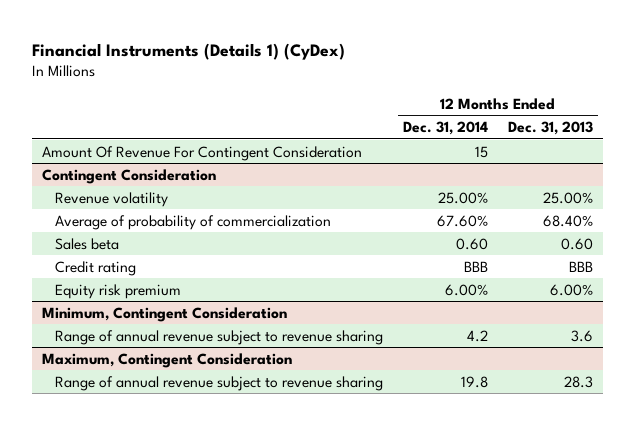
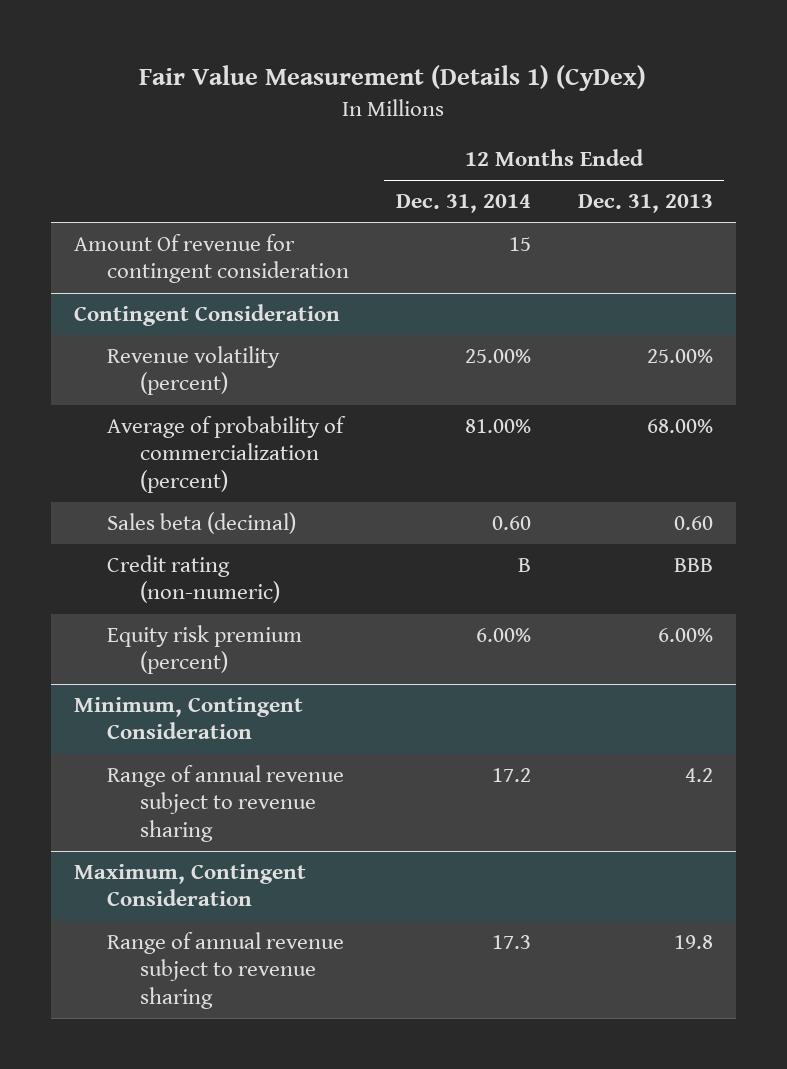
- Financial Instruments (Details 1) (CyDex)
+ Fair Value Measurement (Details 1) (CyDex)
- Amount Of Revenue For Contingent Consideration | 15 |
+ Amount Of revenue for contingent consideration | 15 |
@ Contingent Consideration
- Revenue volatility | 25.00% | 25.00%
- Average of probability of commercialization | 67.60% | 68.40%
- Sales beta | 0.60 | 0.60
- Credit rating | BBB | BBB
- Equity risk premium | 6.00% | 6.00%
+ Revenue volatility (percent) | 25.00% | 25.00%
+ Average of probability of commercialization (percent) | 81.00% | 68.00%
+ Sales beta (decimal) | 0.60 | 0.60
+ Credit rating (non-numeric) | B | BBB
+ Equity risk premium (percent) | 6.00% | 6.00%
@ Minimum, Contingent Consideration
- Range of annual revenue subject to revenue sharing | 4.2 | 3.6
+ Range of annual revenue subject to revenue sharing | 17.2 | 4.2
@ Maximum, Contingent Consideration
- Range of annual revenue subject to revenue sharing | 19.8 | 28.3
+ Range of annual revenue subject to revenue sharing | 17.3 | 19.8

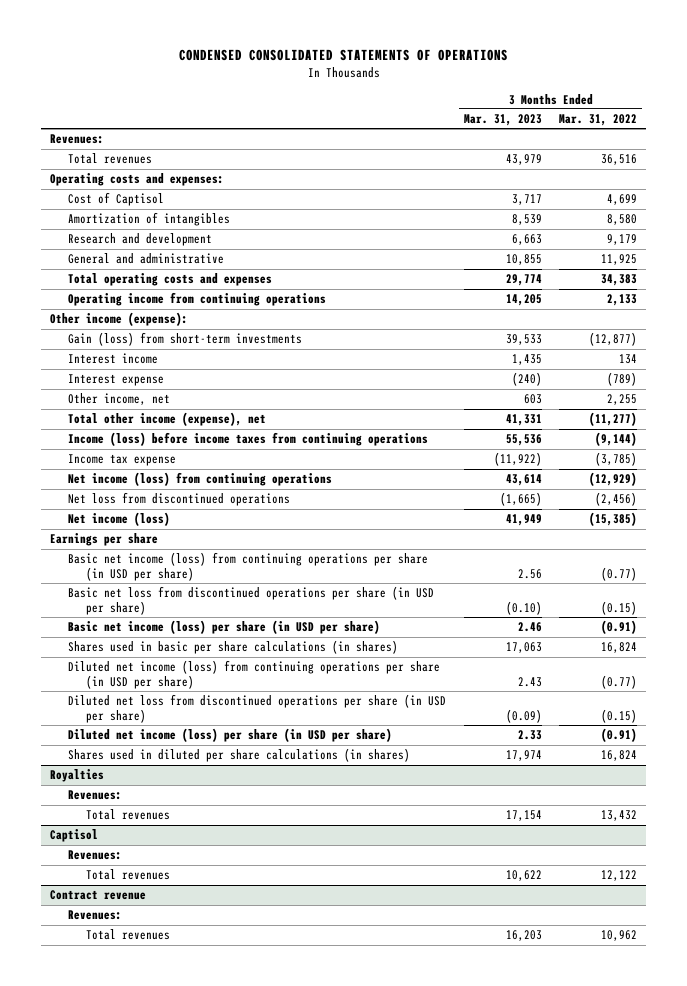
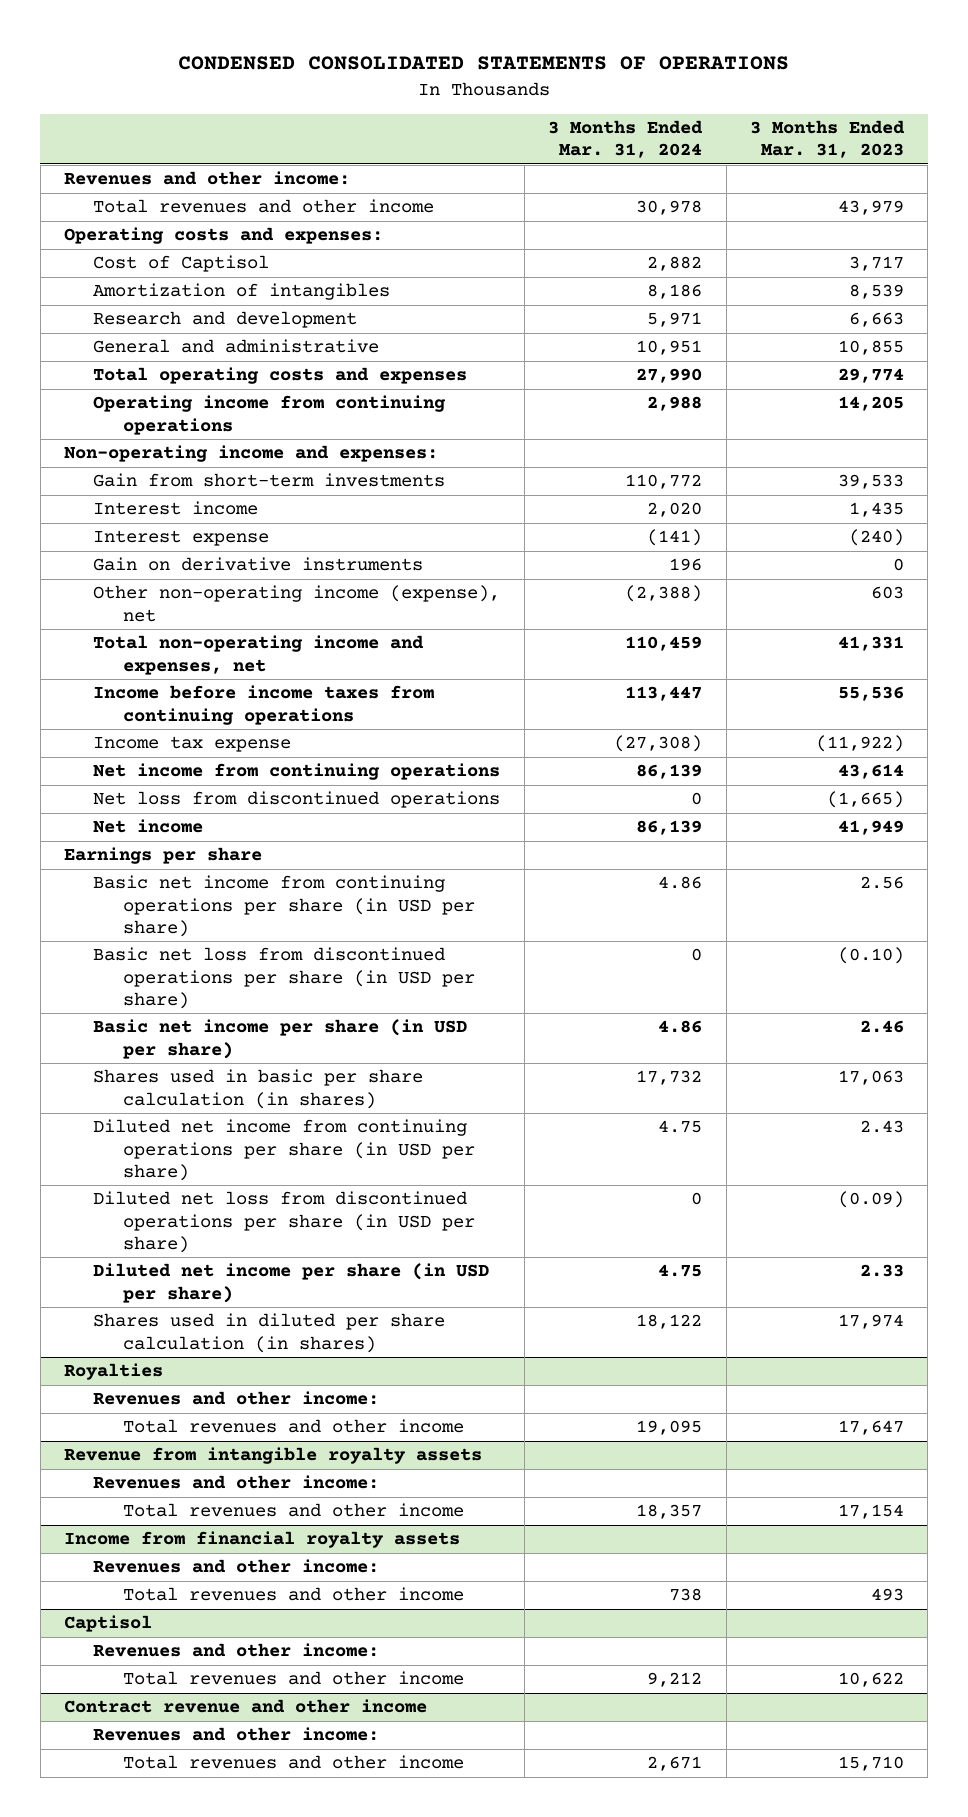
- | 3 Months Ended Mar. 31, 2023 | 3 Months Ended Mar. 31, 2022
+ | 3 Months Ended Mar. 31, 2024 | 3 Months Ended Mar. 31, 2023
- Revenues:
- Total revenues | 43,979 | 36,516
+ Revenues and other income:
+ Total revenues and other income | 30,978 | 43,979
- Other income (expense):
- Gain (loss) from short-term investments | 39,533 | (12,877)
+ Non-operating income and expenses:
+ Gain from short-term investments | 110,772 | 39,533
- Other income, net | 603 | 2,255
- Total other income (expense), net | 41,331 | (11,277)
- Income (loss) before income taxes from continuing operations | 55,536 | (9,144)
+ Gain on derivative instruments | 196 | 0
+ Other non-operating income (expense), net | (2,388) | 603
+ Total non-operating income and expenses, net | 110,459 | 41,331
+ Income before income taxes from continuing operations | 113,447 | 55,536
- Net income (loss) from continuing operations | 43,614 | (12,929)
+ Net income from continuing operations | 86,139 | 43,614
- Net income (loss) | 41,949 | (15,385)
+ Net income | 86,139 | 41,949
- Basic net income (loss) from continuing operations per share (in USD per share) | 2.56 | (0.77)
+ Basic net income from continuing operations per share (in USD per share) | 4.86 | 2.56
- Basic net income (loss) per share (in USD per share) | 2.46 | (0.91)
- Shares used in basic per share calculations (in shares) | 17,063 | 16,824
- Diluted net income (loss) from continuing operations per share (in USD per share) | 2.43 | (0.77)
+ Basic net income per share (in USD per share) | 4.86 | 2.46
+ Shares used in basic per share calculation (in shares) | 17,732 | 17,063
+ Diluted net income from continuing operations per share (in USD per share) | 4.75 | 2.43
- Diluted net income (loss) per share (in USD per share) | 2.33 | (0.91)
- Shares used in diluted per share calculations (in shares) | 17,974 | 16,824
+ Diluted net income per share (in USD per share) | 4.75 | 2.33
+ Shares used in diluted per share calculation (in shares) | 18,122 | 17,974
@ Royalties
- Revenues:
- Total revenues | 17,154 | 13,432
+ Revenues and other income:
+ Total revenues and other income | 19,095 | 17,647
+ Revenue from intangible royalty assets
+ Revenues and other income:
+ Total revenues and other income | 18,357 | 17,154
+ Income from financial royalty assets
+ Revenues and other income:
+ Total revenues and other income | 738 | 493
@ Captisol
- Revenues:
- Total revenues | 10,622 | 12,122
- Contract revenue
- Revenues:
- Total revenues | 16,203 | 10,962
@ Captisol
+ Revenues and other income:
+ Total revenues and other income | 9,212 | 10,622
+ Contract revenue and other income
+ Revenues and other income:
+ Total revenues and other income | 2,671 | 15,710

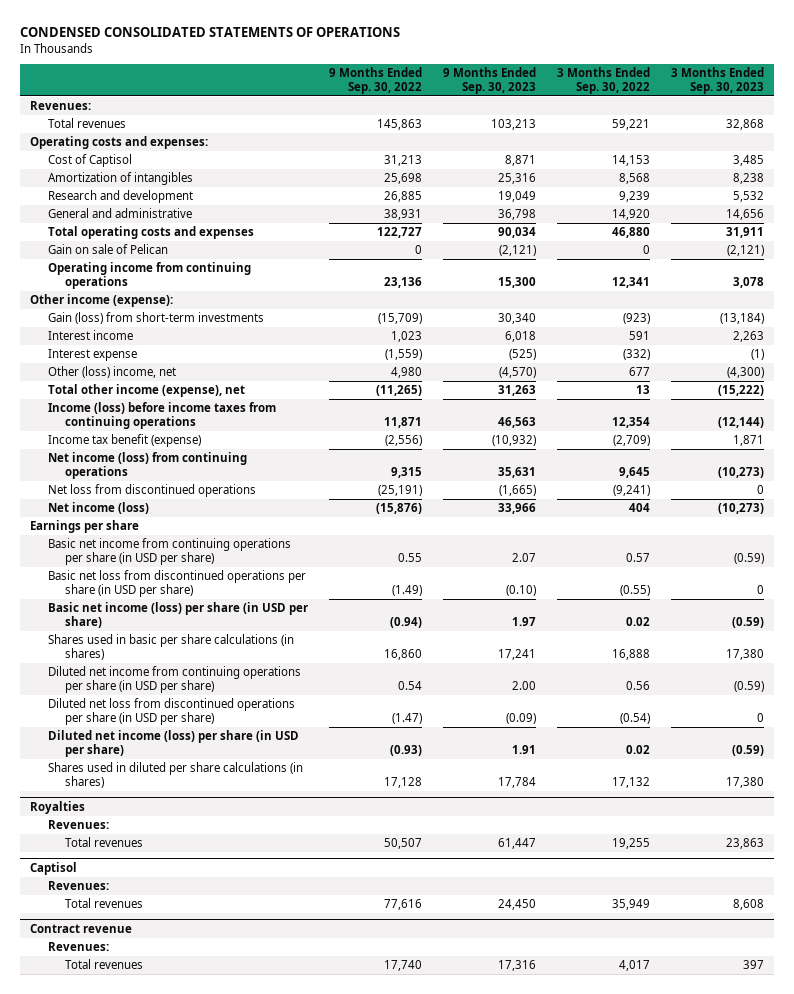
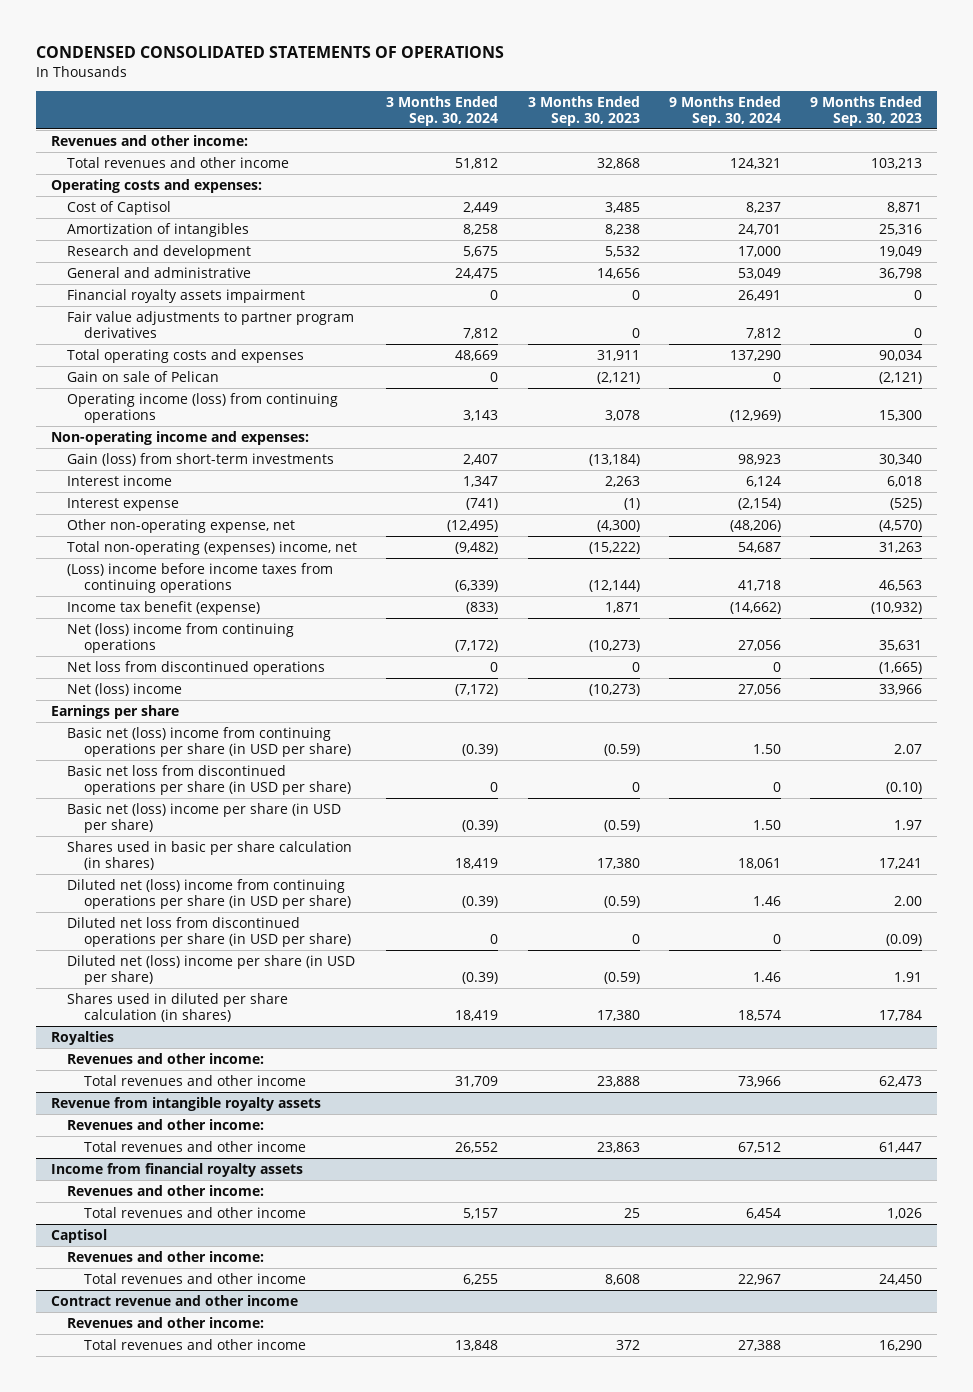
- | 9 Months Ended Sep. 30, 2022 | 9 Months Ended Sep. 30, 2023 | 3 Months Ended Sep. 30, 2022 | 3 Months Ended Sep. 30, 2023
+ | 3 Months Ended Sep. 30, 2024 | 3 Months Ended Sep. 30, 2023 | 9 Months Ended Sep. 30, 2024 | 9 Months Ended Sep. 30, 2023
- Revenues:
- Total revenues | 145,863 | 103,213 | 59,221 | 32,868
+ Revenues and other income:
+ Total revenues and other income | 51,812 | 32,868 | 124,321 | 103,213
+ Financial royalty assets impairment | 0 | 0 | 26,491 | 0
+ Fair value adjustments to partner program derivatives | 7,812 | 0 | 7,812 | 0
- Operating income from continuing operations | 23,136 | 15,300 | 12,341 | 3,078
- Other income (expense):
+ Operating income (loss) from continuing operations | 3,143 | 3,078 | (12,969) | 15,300
+ Non-operating income and expenses:
- Other (loss) income, net | 4,980 | (4,570) | 677 | (4,300)
- Total other income (expense), net | (11,265) | 31,263 | 13 | (15,222)
- Income (loss) before income taxes from continuing operations | 11,871 | 46,563 | 12,354 | (12,144)
+ Other non-operating expense, net | (12,495) | (4,300) | (48,206) | (4,570)
+ Total non-operating (expenses) income, net | (9,482) | (15,222) | 54,687 | 31,263
+ (Loss) income before income taxes from continuing operations | (6,339) | (12,144) | 41,718 | 46,563
- Net income (loss) from continuing operations | 9,315 | 35,631 | 9,645 | (10,273)
+ Net (loss) income from continuing operations | (7,172) | (10,273) | 27,056 | 35,631
- Net income (loss) | (15,876) | 33,966 | 404 | (10,273)
+ Net (loss) income | (7,172) | (10,273) | 27,056 | 33,966
- Basic net income from continuing operations per share (in USD per share) | 0.55 | 2.07 | 0.57 | (0.59)
+ Basic net (loss) income from continuing operations per share (in USD per share) | (0.39) | (0.59) | 1.50 | 2.07
- Basic net income (loss) per share (in USD per share) | (0.94) | 1.97 | 0.02 | (0.59)
- Shares used in basic per share calculations (in shares) | 16,860 | 17,241 | 16,888 | 17,380
- Diluted net income from continuing operations per share (in USD per share) | 0.54 | 2.00 | 0.56 | (0.59)
+ Basic net (loss) income per share (in USD per share) | (0.39) | (0.59) | 1.50 | 1.97
+ Shares used in basic per share calculation (in shares) | 18,419 | 17,380 | 18,061 | 17,241
+ Diluted net (loss) income from continuing operations per share (in USD per share) | (0.39) | (0.59) | 1.46 | 2.00
- Diluted net income (loss) per share (in USD per share) | (0.93) | 1.91 | 0.02 | (0.59)
- Shares used in diluted per share calculations (in shares) | 17,128 | 17,784 | 17,132 | 17,380
+ Diluted net (loss) income per share (in USD per share) | (0.39) | (0.59) | 1.46 | 1.91
+ Shares used in diluted per share calculation (in shares) | 18,419 | 17,380 | 18,574 | 17,784
@ Royalties
- Revenues:
- Total revenues | 50,507 | 61,447 | 19,255 | 23,863
+ Revenues and other income:
+ Total revenues and other income | 31,709 | 23,888 | 73,966 | 62,473
+ Revenue from intangible royalty assets
+ Revenues and other income:
+ Total revenues and other income | 26,552 | 23,863 | 67,512 | 61,447
+ Income from financial royalty assets
+ Revenues and other income:
+ Total revenues and other income | 5,157 | 25 | 6,454 | 1,026
@ Captisol
- Revenues:
- Total revenues | 77,616 | 24,450 | 35,949 | 8,608
- Contract revenue
- Revenues:
- Total revenues | 17,740 | 17,316 | 4,017 | 397
@ Captisol
+ Revenues and other income:
+ Total revenues and other income | 6,255 | 8,608 | 22,967 | 24,450
+ Contract revenue and other income
+ Revenues and other income:
+ Total revenues and other income | 13,848 | 372 | 27,388 | 16,290

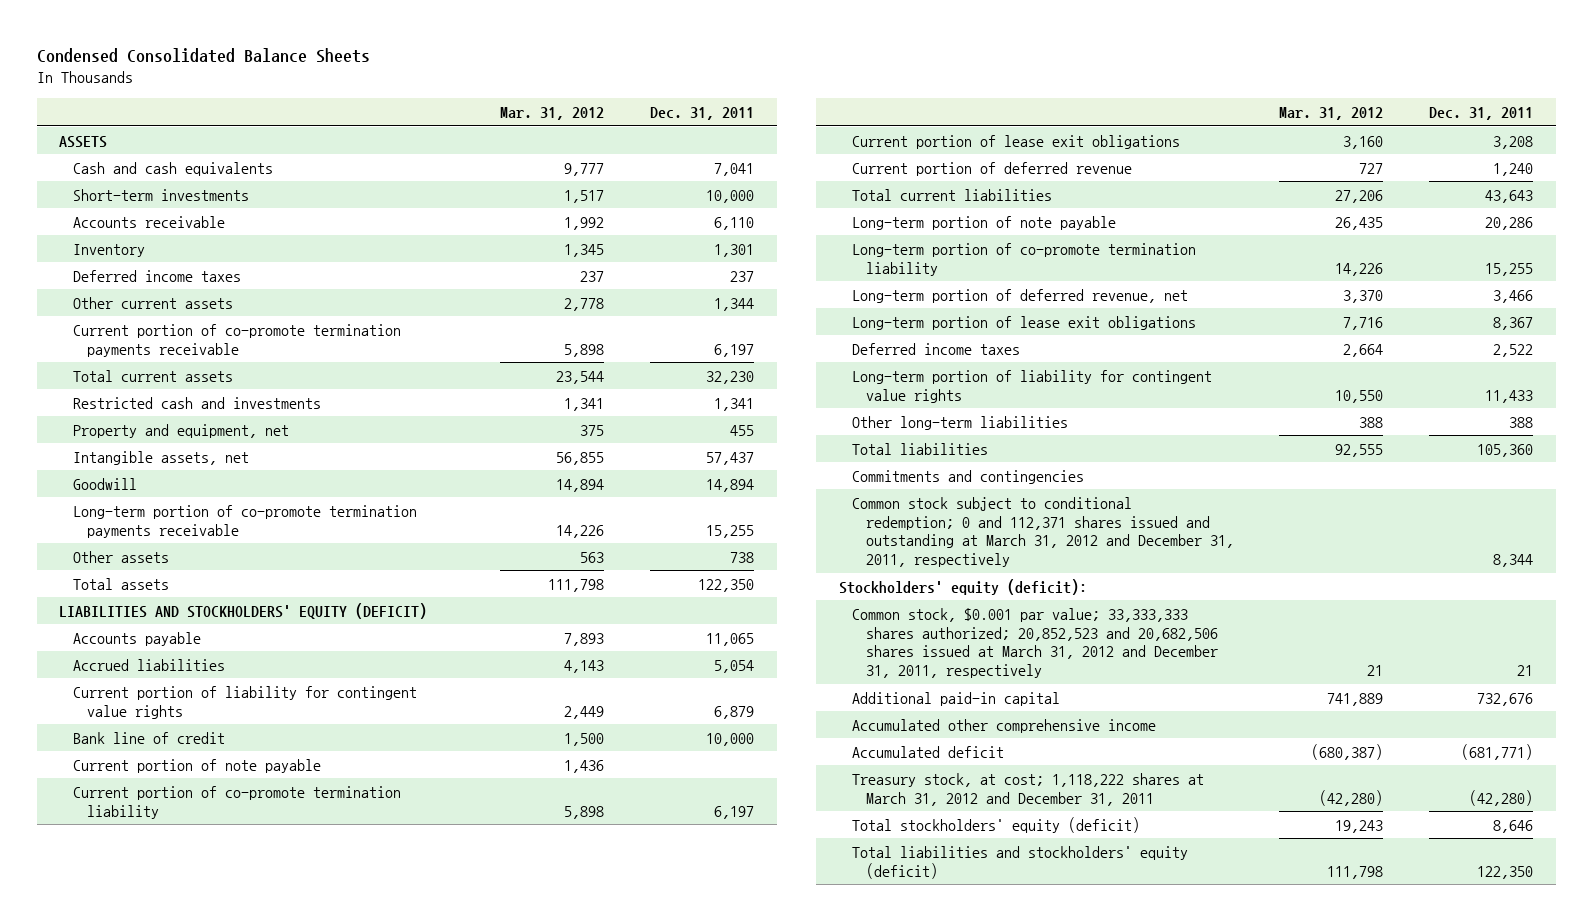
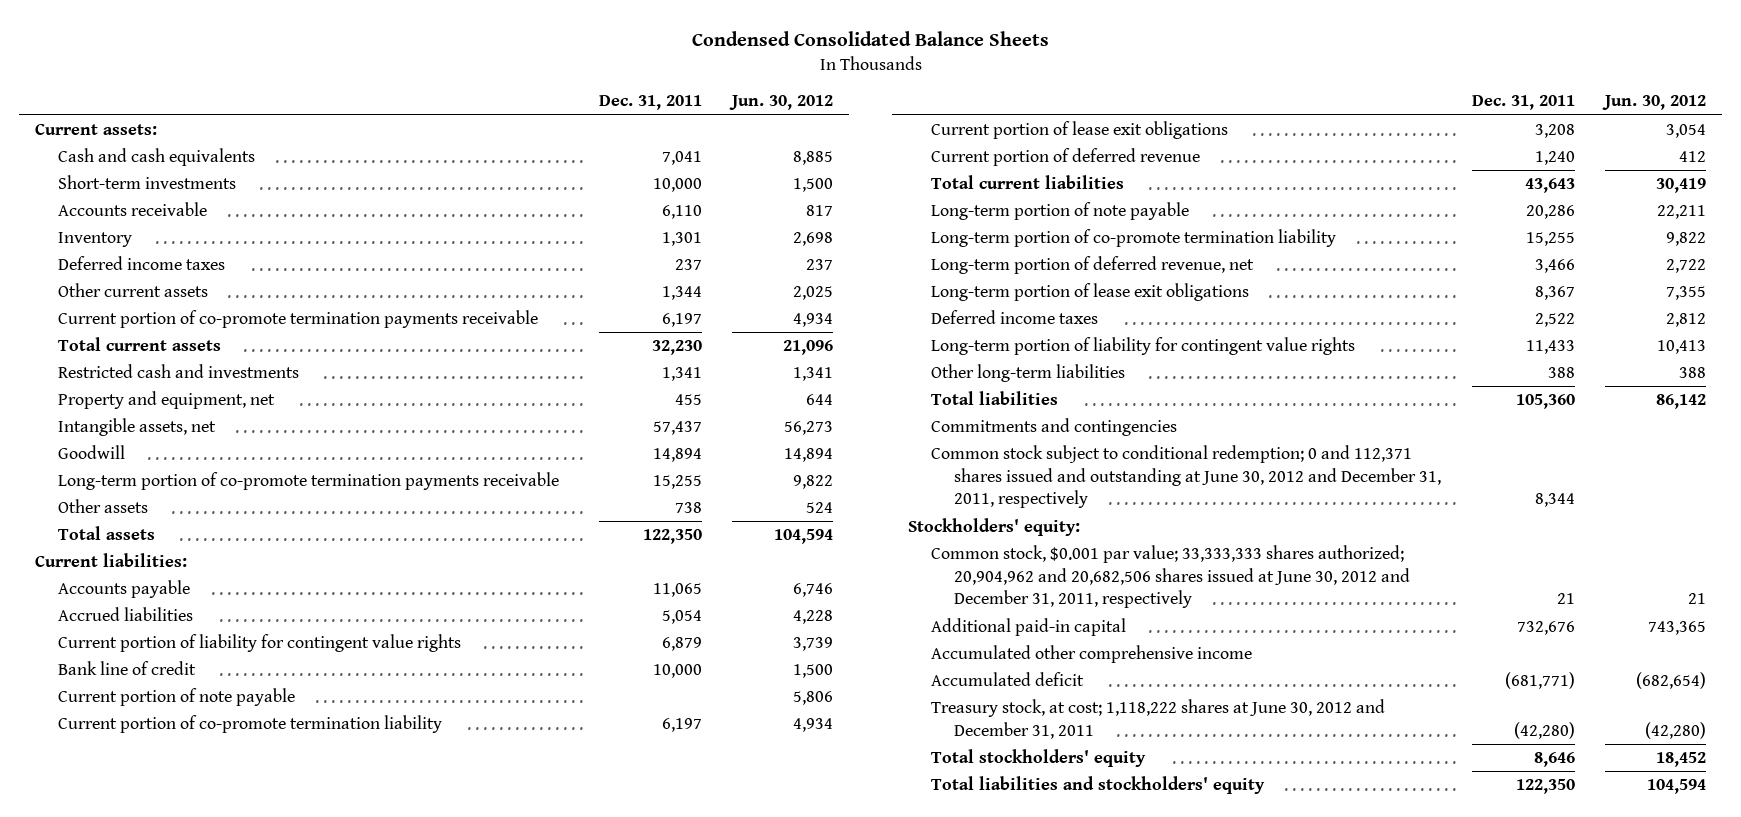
- | Mar. 31, 2012 | Dec. 31, 2011
+ | Dec. 31, 2011 | Jun. 30, 2012
- ASSETS
+ Current assets:
- LIABILITIES AND STOCKHOLDERS' EQUITY (DEFICIT)
+ Current liabilities:
- Common stock subject to conditional redemption; 0 and 112,371 shares issued and outstanding at March 31, 2012 and December 31, 2011, respectively | | 8,344
- Stockholders' equity (deficit):
- Common stock, $0.001 par value; 33,333,333 shares authorized; 20,852,523 and 20,682,506 shares issued at March 31, 2012 and December 31, 2011, respectively | 21 | 21
+ Common stock subject to conditional redemption; 0 and 112,371 shares issued and outstanding at June 30, 2012 and December 31, 2011, respectively | 8,344 |
+ Stockholders' equity:
+ Common stock, $0.001 par value; 33,333,333 shares authorized; 20,904,962 and 20,682,506 shares issued at June 30, 2012 and December 31, 2011, respectively | 21 | 21
- Treasury stock, at cost; 1,118,222 shares at March 31, 2012 and December 31, 2011 | (42,280) | (42,280)
- Total stockholders' equity (deficit) | 19,243 | 8,646
- Total liabilities and stockholders' equity (deficit) | 111,798 | 122,350
+ Treasury stock, at cost; 1,118,222 shares at June 30, 2012 and December 31, 2011 | (42,280) | (42,280)
+ Total stockholders' equity | 8,646 | 18,452
+ Total liabilities and stockholders' equity | 122,350 | 104,594

